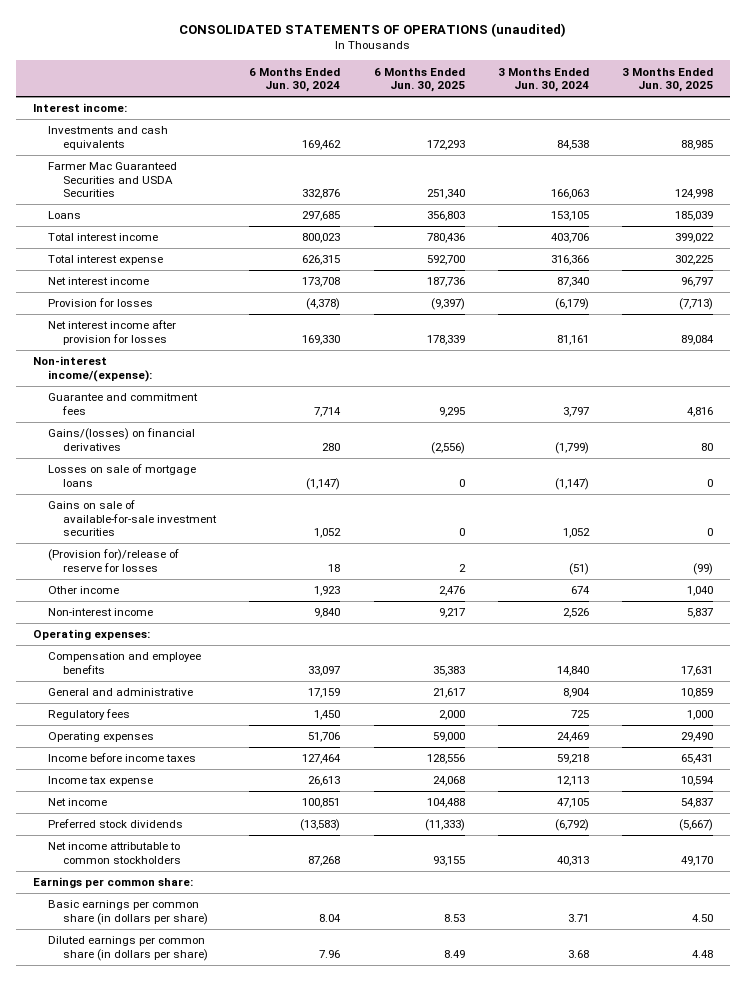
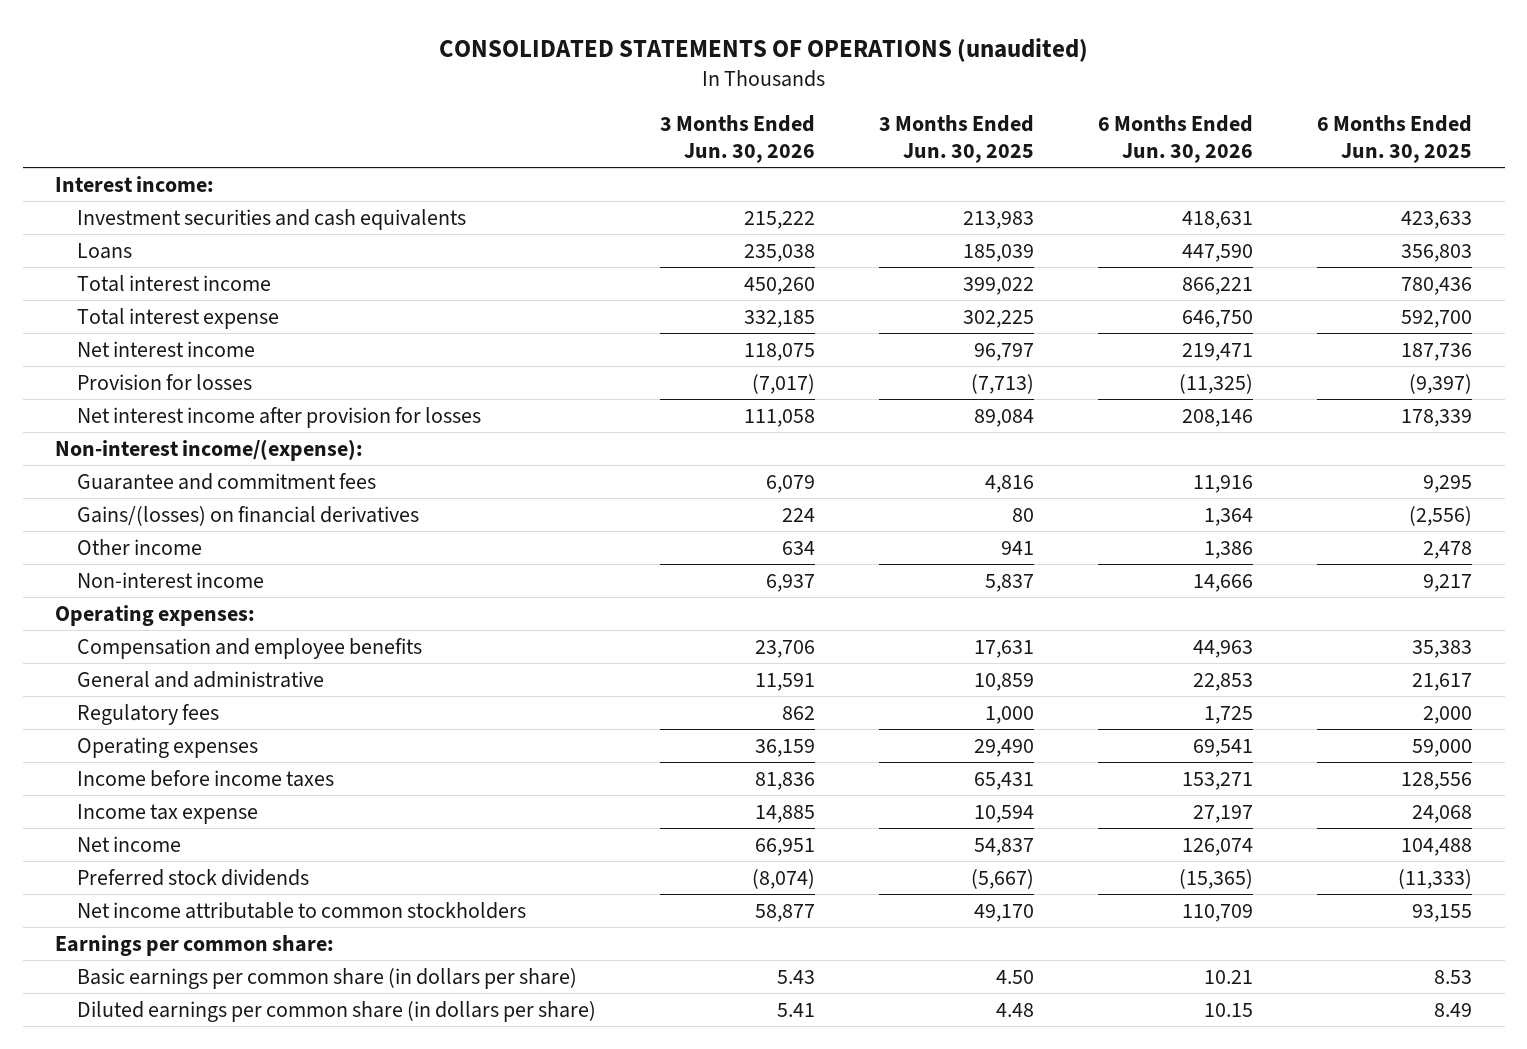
- | 6 Months Ended Jun. 30, 2024 | 6 Months Ended Jun. 30, 2025 | 3 Months Ended Jun. 30, 2024 | 3 Months Ended Jun. 30, 2025
+ | 3 Months Ended Jun. 30, 2026 | 3 Months Ended Jun. 30, 2025 | 6 Months Ended Jun. 30, 2026 | 6 Months Ended Jun. 30, 2025
- Investments and cash equivalents | 169,462 | 172,293 | 84,538 | 88,985
- Farmer Mac Guaranteed Securities and USDA Securities | 332,876 | 251,340 | 166,063 | 124,998
+ Investment securities and cash equivalents | 215,222 | 213,983 | 418,631 | 423,633
- Losses on sale of mortgage loans | (1,147) | 0 | (1,147) | 0
- Gains on sale of available-for-sale investment securities | 1,052 | 0 | 1,052 | 0
- (Provision for)/release of reserve for losses | 18 | 2 | (51) | (99)
- Other income | 1,923 | 2,476 | 674 | 1,040
+ Other income | 634 | 941 | 1,386 | 2,478

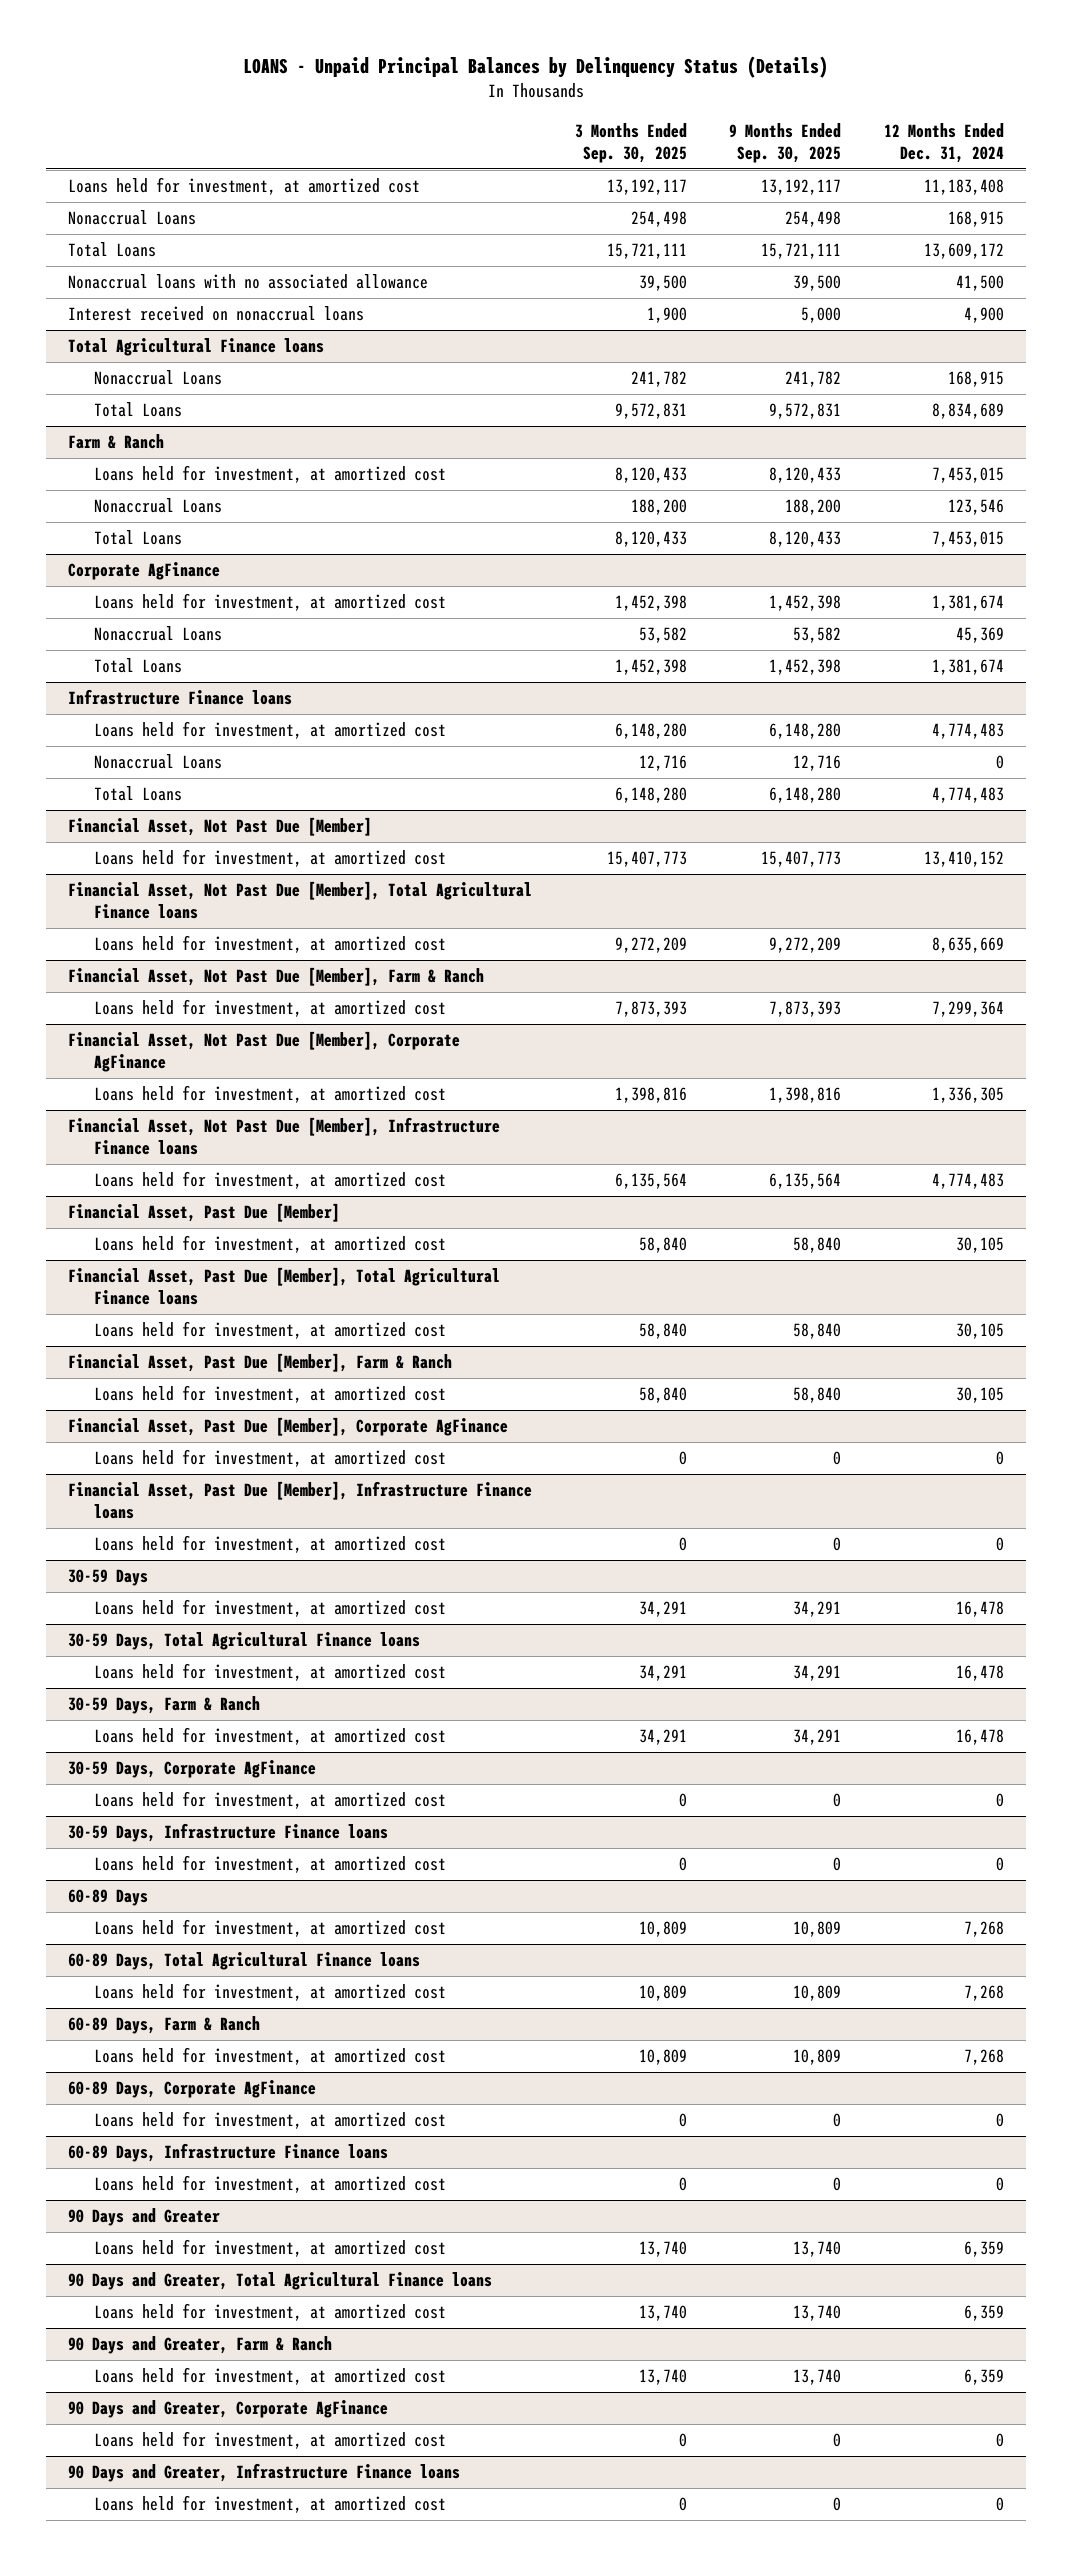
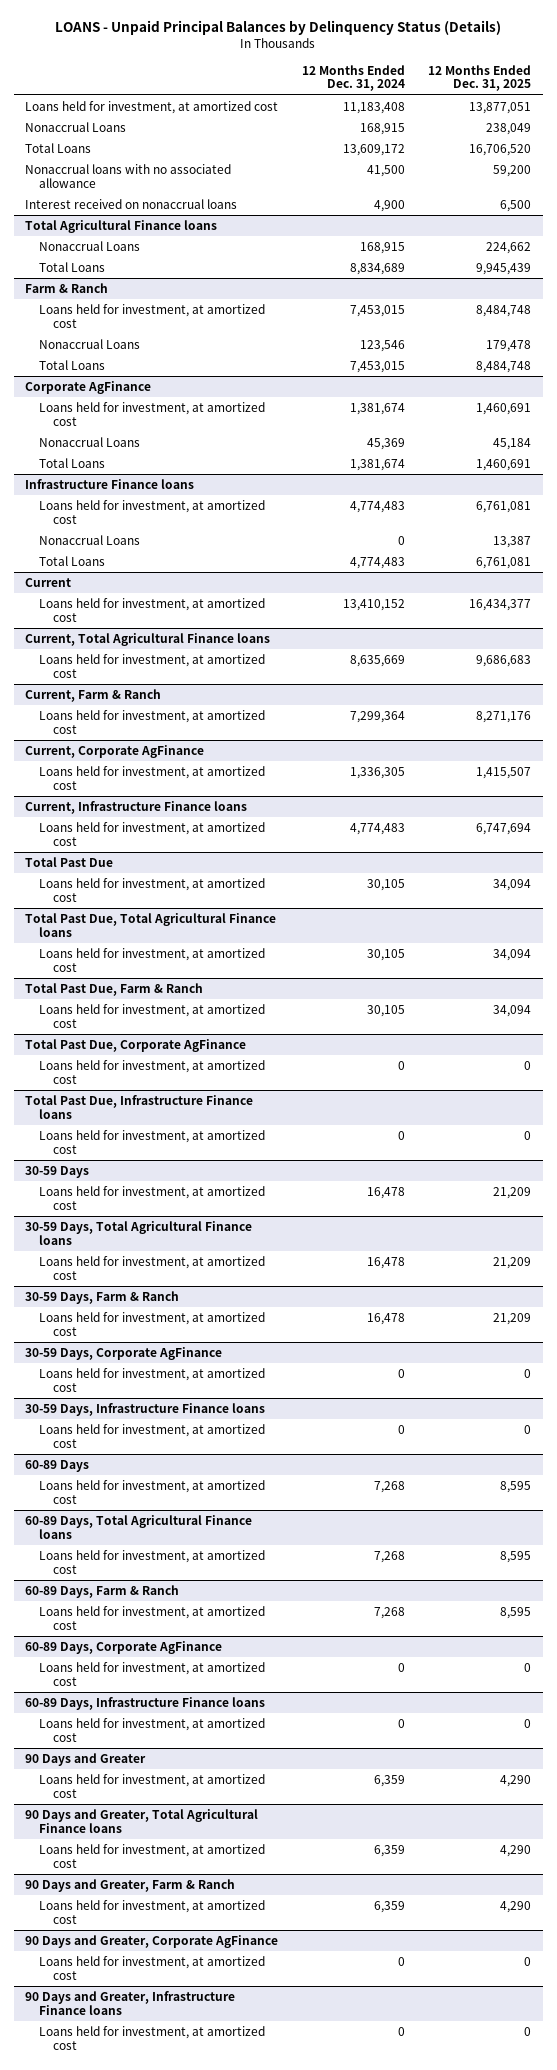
- | 3 Months Ended Sep. 30, 2025 | 9 Months Ended Sep. 30, 2025 | 12 Months Ended Dec. 31, 2024
+ | 12 Months Ended Dec. 31, 2024 | 12 Months Ended Dec. 31, 2025
- Financial Asset, Not Past Due [Member]
+ Current
- Financial Asset, Not Past Due [Member], Total Agricultural Finance loans
+ Current, Total Agricultural Finance loans
- Financial Asset, Not Past Due [Member], Farm & Ranch
+ Current, Farm & Ranch
- Financial Asset, Not Past Due [Member], Corporate AgFinance
+ Current, Corporate AgFinance
- Financial Asset, Not Past Due [Member], Infrastructure Finance loans
+ Current, Infrastructure Finance loans
- Financial Asset, Past Due [Member]
+ Total Past Due
- Financial Asset, Past Due [Member], Total Agricultural Finance loans
+ Total Past Due, Total Agricultural Finance loans
- Financial Asset, Past Due [Member], Farm & Ranch
+ Total Past Due, Farm & Ranch
- Financial Asset, Past Due [Member], Corporate AgFinance
+ Total Past Due, Corporate AgFinance
- Financial Asset, Past Due [Member], Infrastructure Finance loans
+ Total Past Due, Infrastructure Finance loans

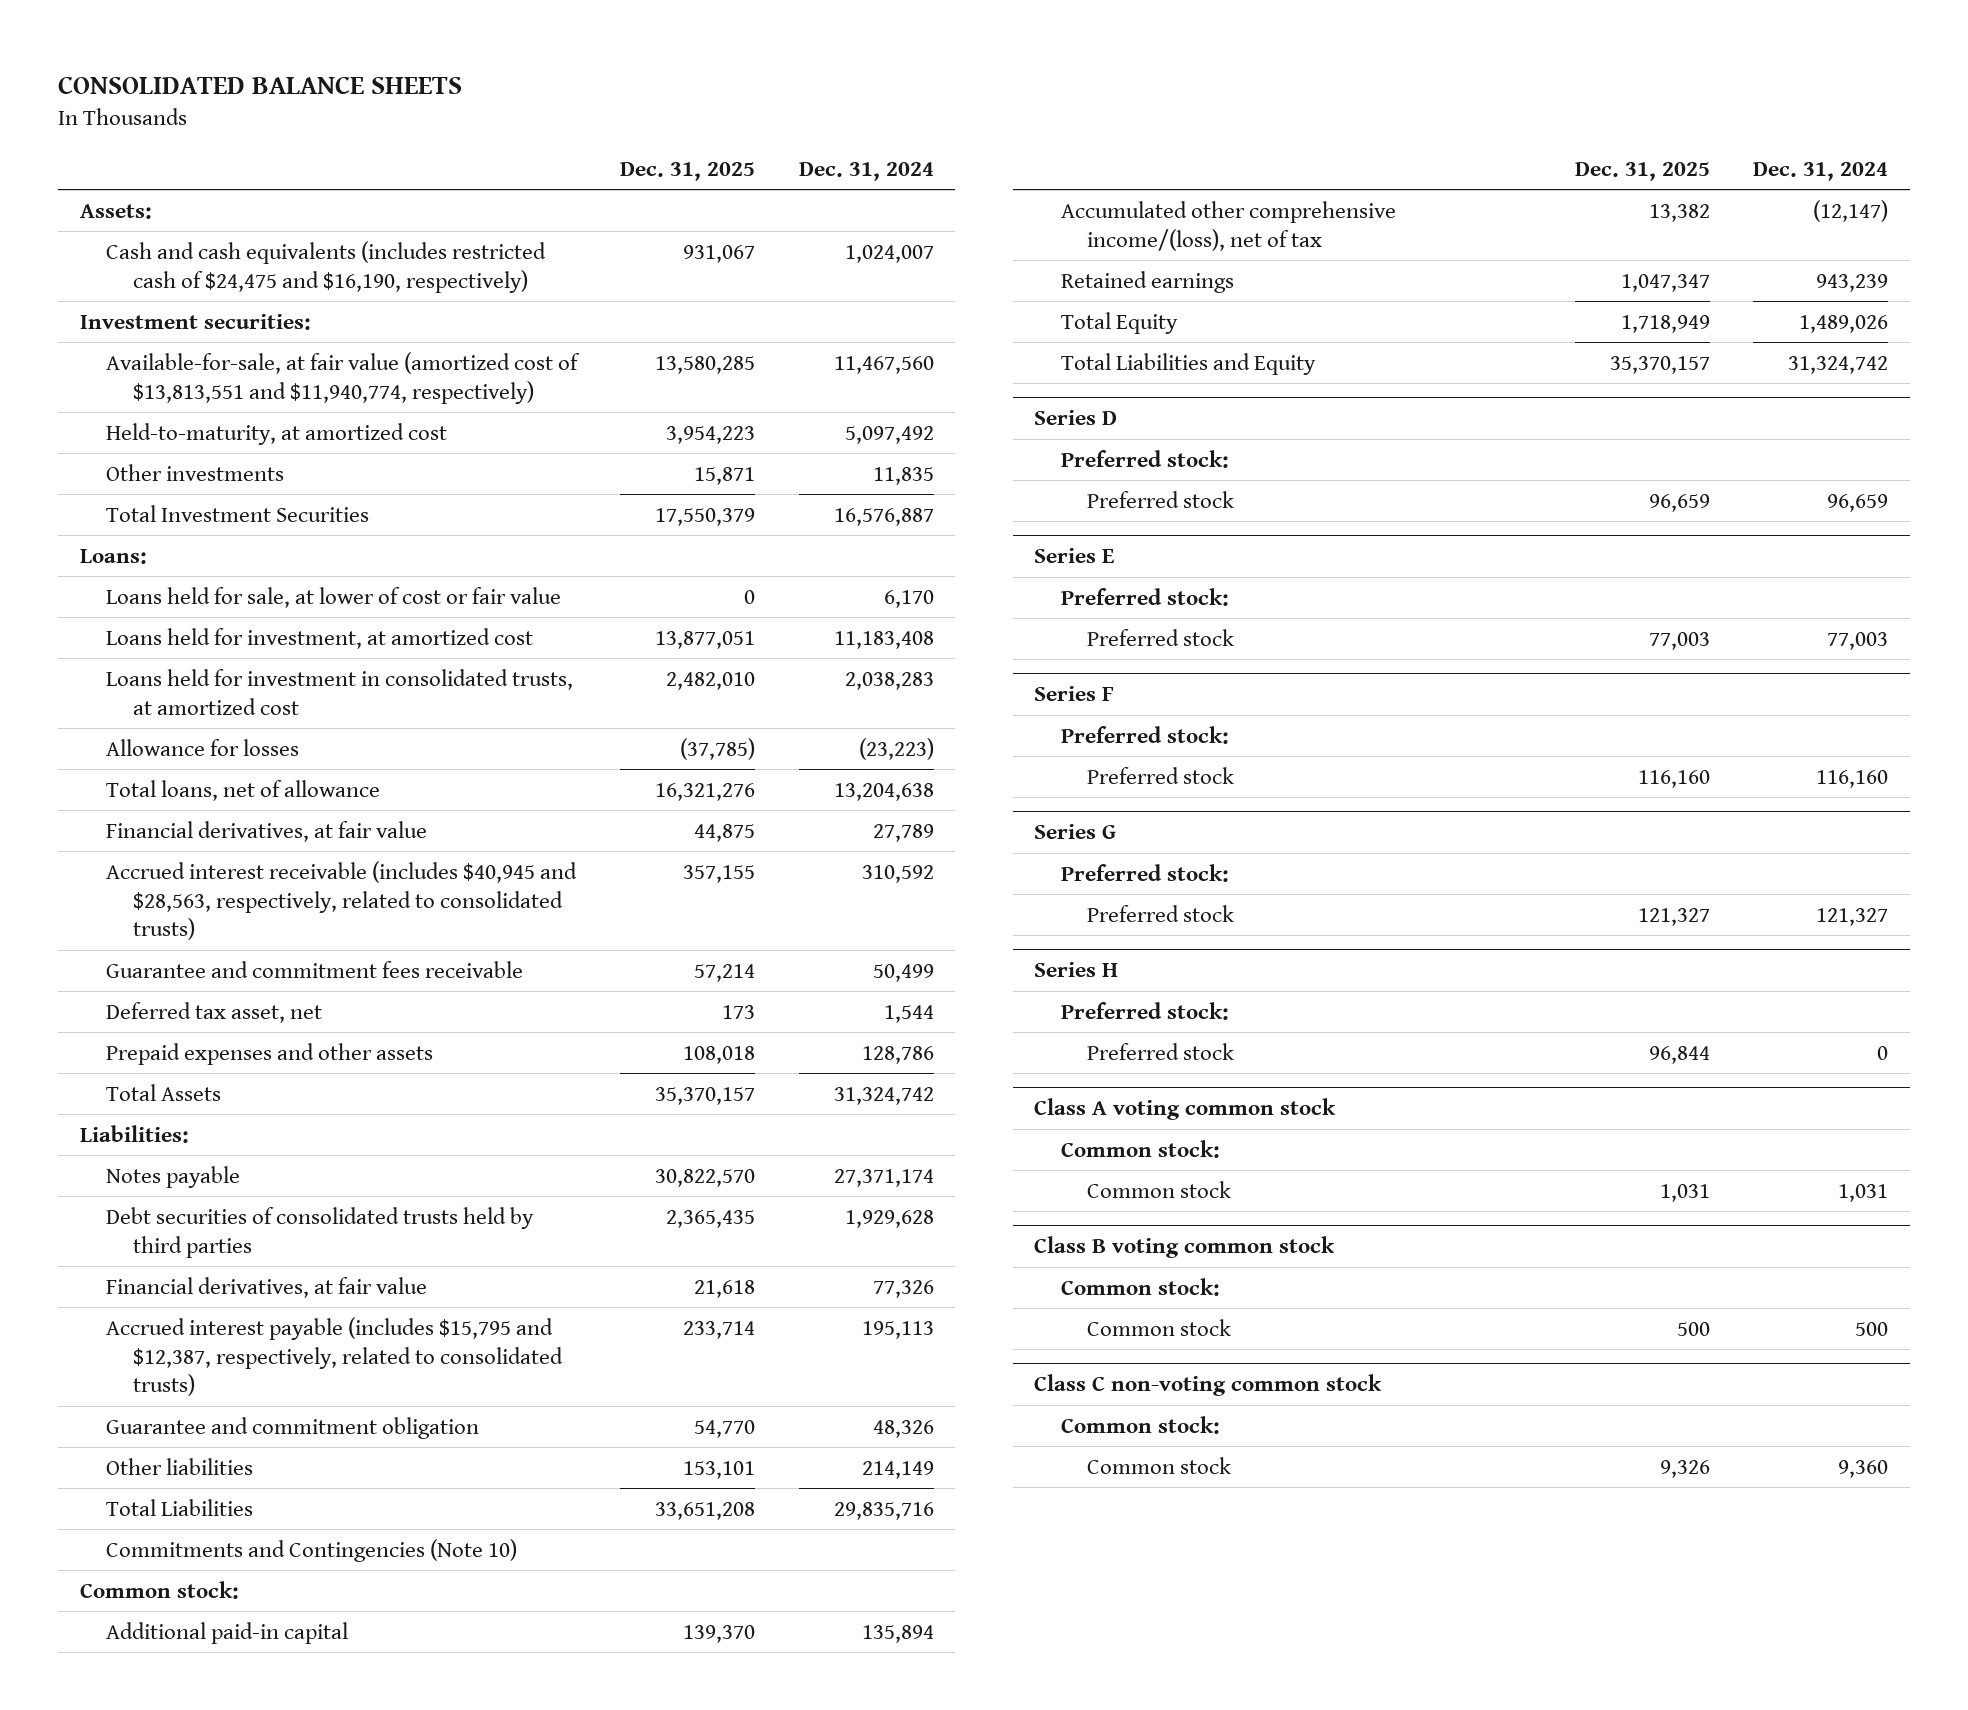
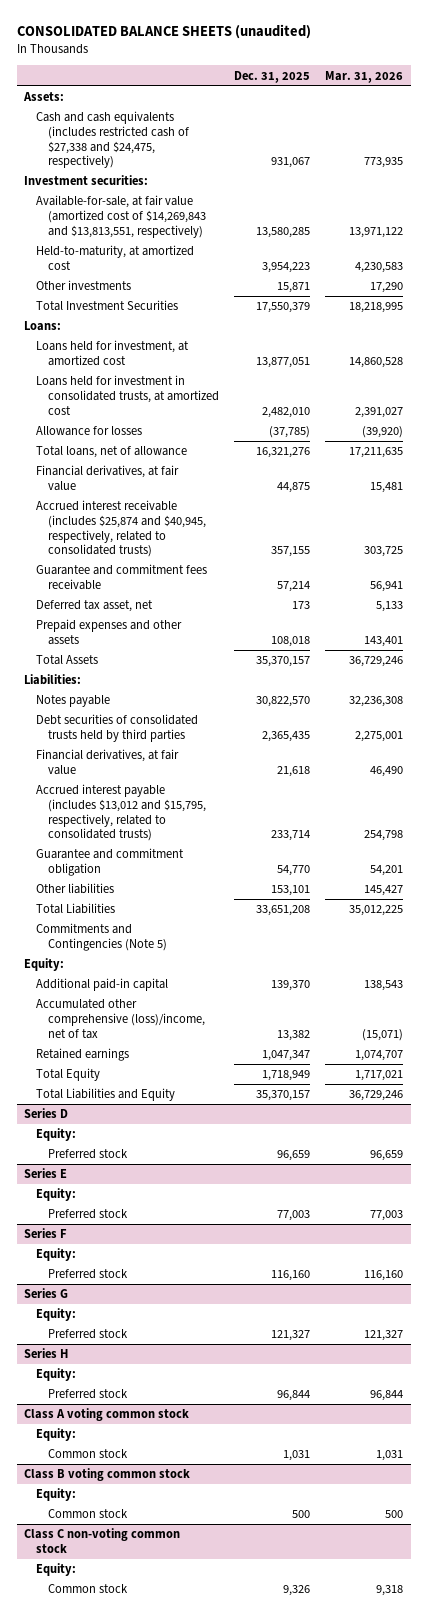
- CONSOLIDATED BALANCE SHEETS
+ CONSOLIDATED BALANCE SHEETS (unaudited)
- | Dec. 31, 2025 | Dec. 31, 2024
+ | Dec. 31, 2025 | Mar. 31, 2026
- Cash and cash equivalents (includes restricted cash of $24,475 and $16,190, respectively) | 931,067 | 1,024,007
+ Cash and cash equivalents (includes restricted cash of $27,338 and $24,475, respectively) | 931,067 | 773,935
- Available-for-sale, at fair value (amortized cost of $13,813,551 and $11,940,774, respectively) | 13,580,285 | 11,467,560
+ Available-for-sale, at fair value (amortized cost of $14,269,843 and $13,813,551, respectively) | 13,580,285 | 13,971,122
- Loans held for sale, at lower of cost or fair value | 0 | 6,170
- Accrued interest receivable (includes $40,945 and $28,563, respectively, related to consolidated trusts) | 357,155 | 310,592
+ Accrued interest receivable (includes $25,874 and $40,945, respectively, related to consolidated trusts) | 357,155 | 303,725
- Accrued interest payable (includes $15,795 and $12,387, respectively, related to consolidated trusts) | 233,714 | 195,113
+ Accrued interest payable (includes $13,012 and $15,795, respectively, related to consolidated trusts) | 233,714 | 254,798
- Commitments and Contingencies (Note 10)
- Common stock:
+ Commitments and Contingencies (Note 5)
+ Equity:
- Accumulated other comprehensive income/(loss), net of tax | 13,382 | (12,147)
+ Accumulated other comprehensive (loss)/income, net of tax | 13,382 | (15,071)
@ Series D
- Preferred stock:
+ Equity:
@ Series E
- Preferred stock:
+ Equity:
@ Series F
- Preferred stock:
+ Equity:
@ Series G
- Preferred stock:
+ Equity:
@ Series H
- Preferred stock:
+ Equity:
@ Class A voting common stock
- Common stock:
+ Equity:
@ Class B voting common stock
- Common stock:
+ Equity:
@ Class C non-voting common stock
- Common stock:
+ Equity:

